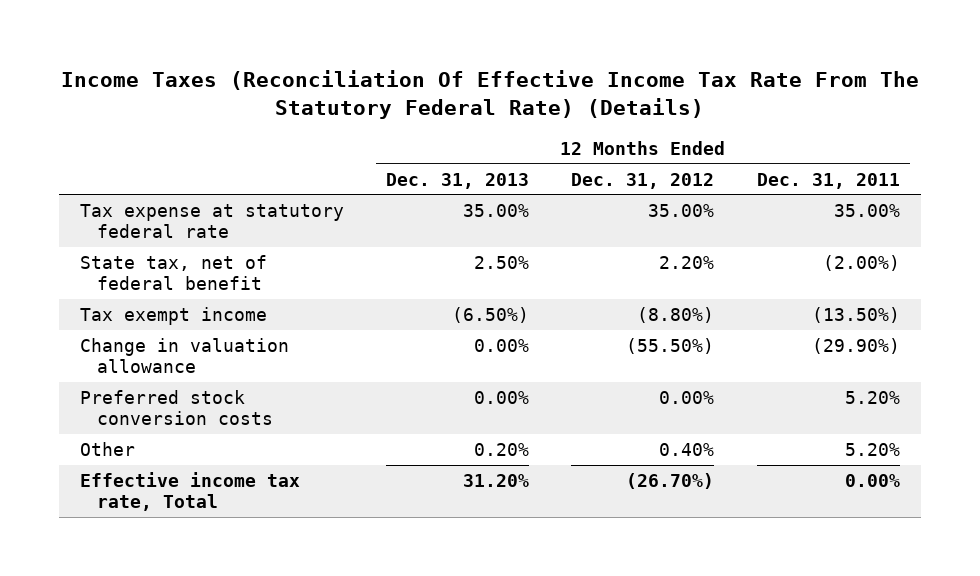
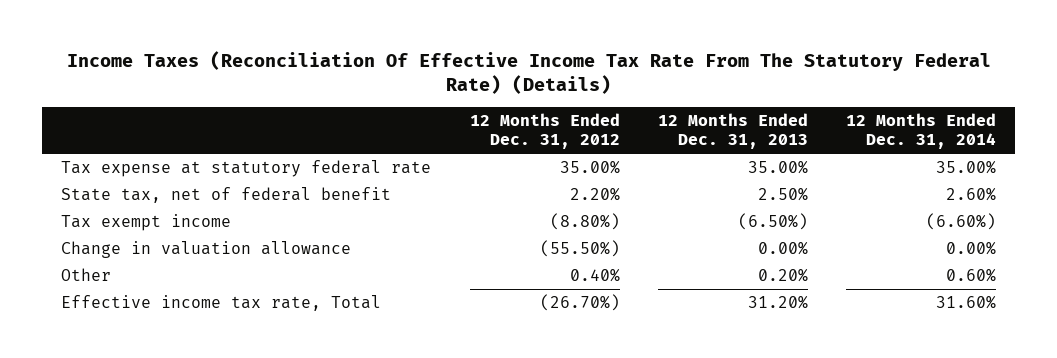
- | 12 Months Ended Dec. 31, 2013 | 12 Months Ended Dec. 31, 2012 | 12 Months Ended Dec. 31, 2011
+ | 12 Months Ended Dec. 31, 2012 | 12 Months Ended Dec. 31, 2013 | 12 Months Ended Dec. 31, 2014
- Preferred stock conversion costs | 0.00% | 0.00% | 5.20%

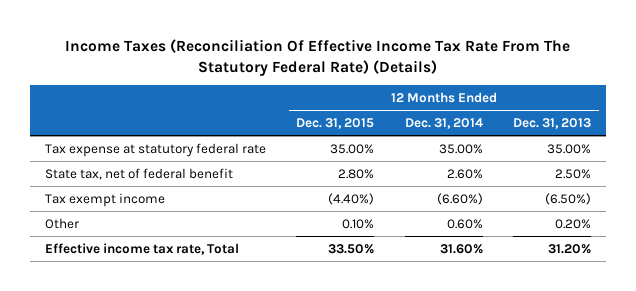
- | 12 Months Ended Dec. 31, 2012 | 12 Months Ended Dec. 31, 2013 | 12 Months Ended Dec. 31, 2014
+ | 12 Months Ended Dec. 31, 2015 | 12 Months Ended Dec. 31, 2014 | 12 Months Ended Dec. 31, 2013
- Change in valuation allowance | (55.50%) | 0.00% | 0.00%

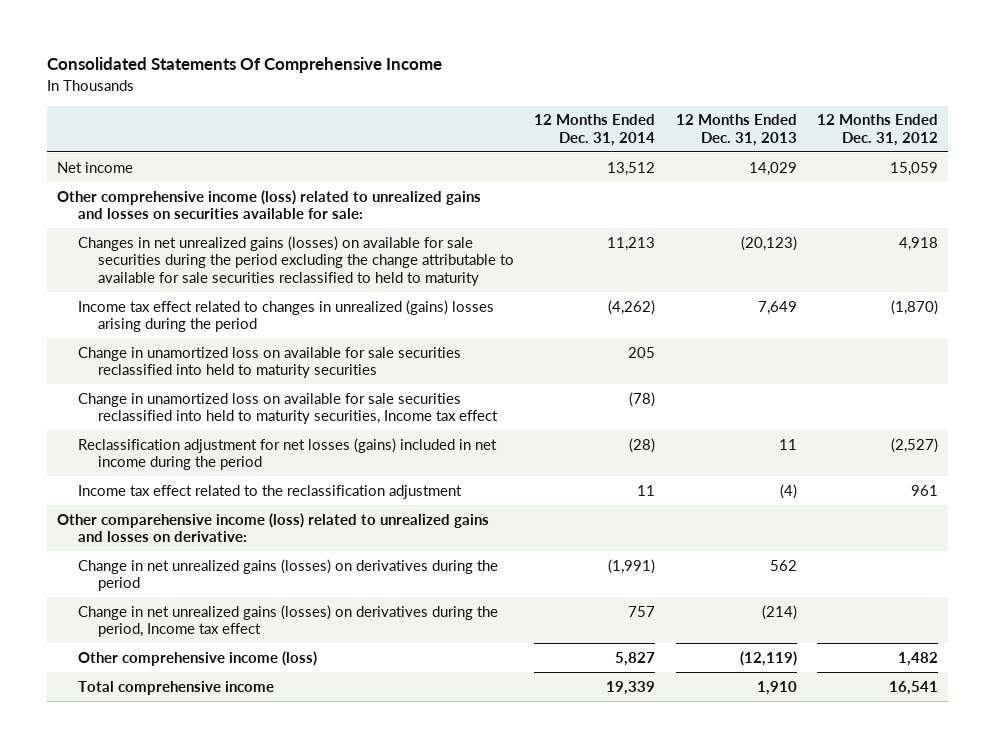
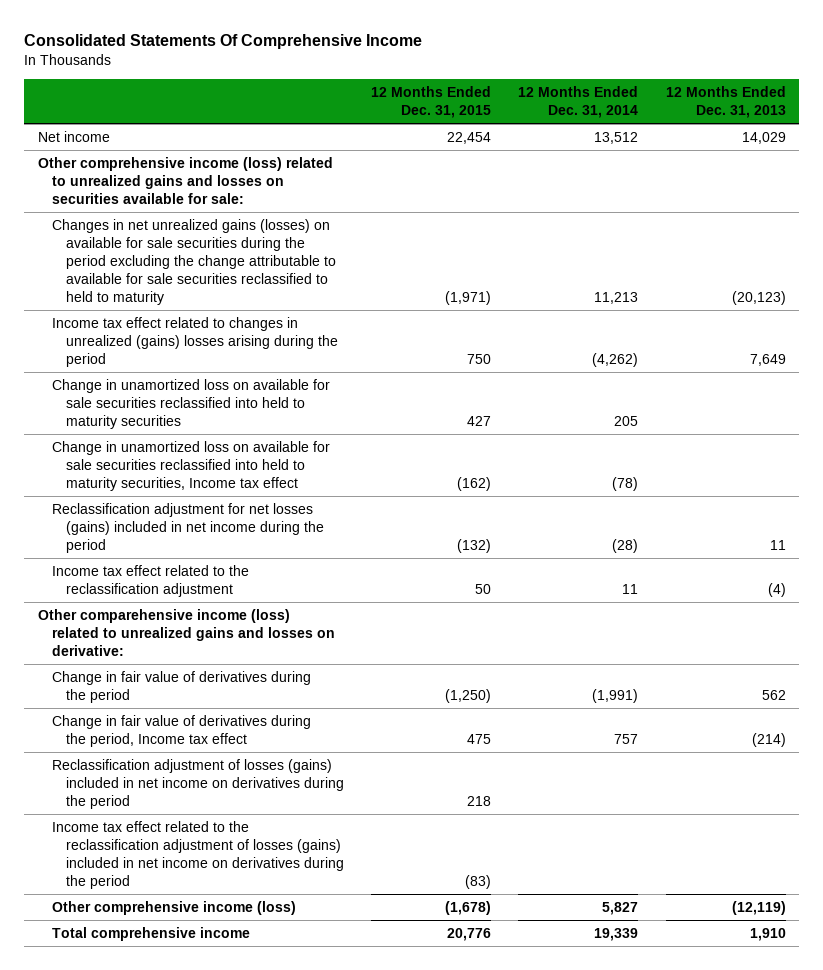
- | 12 Months Ended Dec. 31, 2014 | 12 Months Ended Dec. 31, 2013 | 12 Months Ended Dec. 31, 2012
+ | 12 Months Ended Dec. 31, 2015 | 12 Months Ended Dec. 31, 2014 | 12 Months Ended Dec. 31, 2013
- Change in net unrealized gains (losses) on derivatives during the period | (1,991) | 562 |
- Change in net unrealized gains (losses) on derivatives during the period, Income tax effect | 757 | (214) |
+ Change in fair value of derivatives during the period | (1,250) | (1,991) | 562
+ Change in fair value of derivatives during the period, Income tax effect | 475 | 757 | (214)
+ Reclassification adjustment of losses (gains) included in net income on derivatives during the period | 218 | |
+ Income tax effect related to the reclassification adjustment of losses (gains) included in net income on derivatives during the period | (83) | |

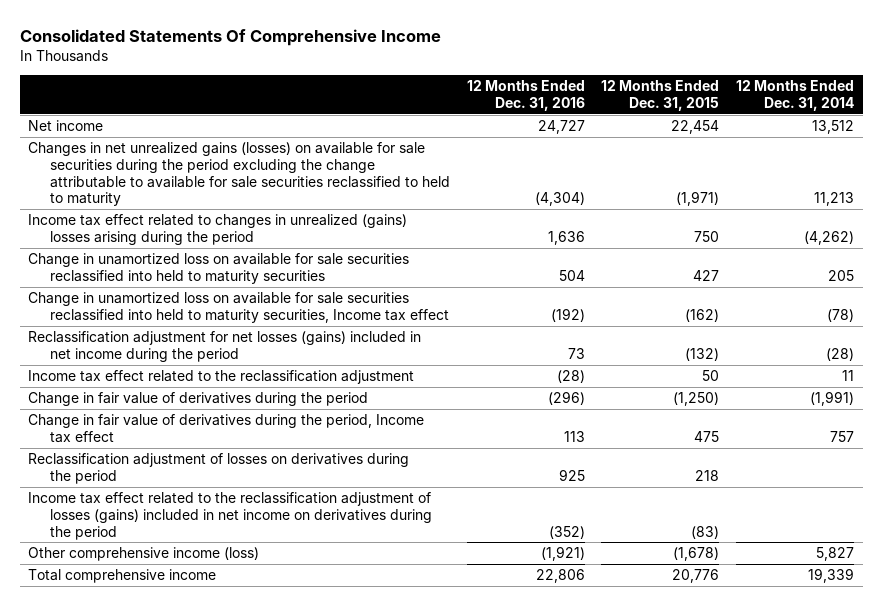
- | 12 Months Ended Dec. 31, 2015 | 12 Months Ended Dec. 31, 2014 | 12 Months Ended Dec. 31, 2013
+ | 12 Months Ended Dec. 31, 2016 | 12 Months Ended Dec. 31, 2015 | 12 Months Ended Dec. 31, 2014
- Other comprehensive income (loss) related to unrealized gains and losses on securities available for sale:
- Other comparehensive income (loss) related to unrealized gains and losses on derivative:
- Reclassification adjustment of losses (gains) included in net income on derivatives during the period | 218 | |
+ Reclassification adjustment of losses on derivatives during the period | 925 | 218 |

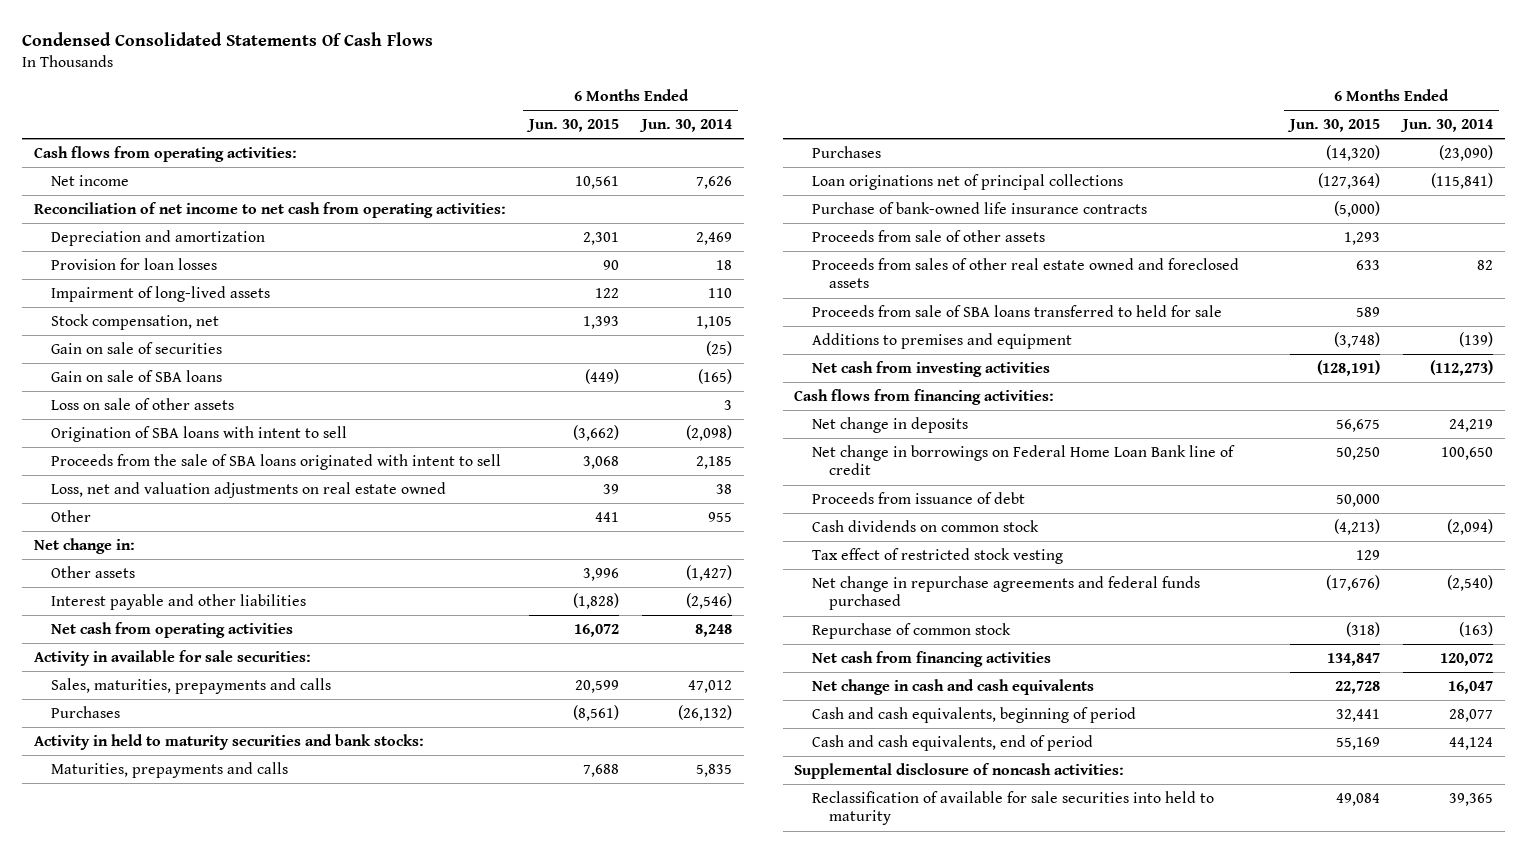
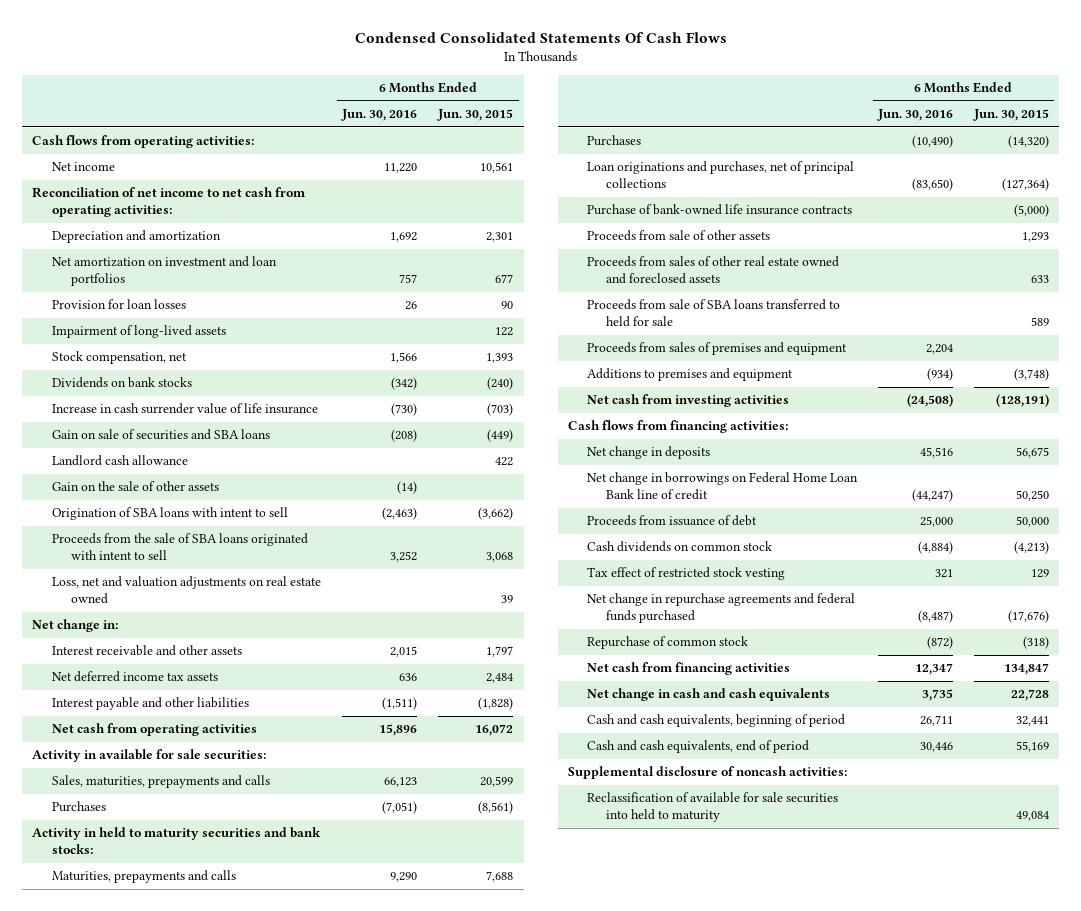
- | 6 Months Ended Jun. 30, 2015 | 6 Months Ended Jun. 30, 2014
+ | 6 Months Ended Jun. 30, 2016 | 6 Months Ended Jun. 30, 2015
+ Net amortization on investment and loan portfolios | 757 | 677
- Gain on sale of securities | | (25)
- Gain on sale of SBA loans | (449) | (165)
- Loss on sale of other assets | | 3
+ Dividends on bank stocks | (342) | (240)
+ Increase in cash surrender value of life insurance | (730) | (703)
+ Gain on sale of securities and SBA loans | (208) | (449)
+ Landlord cash allowance | | 422
+ Gain on the sale of other assets | (14) |
- Other | 441 | 955
- Other assets | 3,996 | (1,427)
+ Interest receivable and other assets | 2,015 | 1,797
+ Net deferred income tax assets | 636 | 2,484
- Loan originations net of principal collections | (127,364) | (115,841)
+ Loan originations and purchases, net of principal collections | (83,650) | (127,364)
+ Proceeds from sales of premises and equipment | 2,204 |

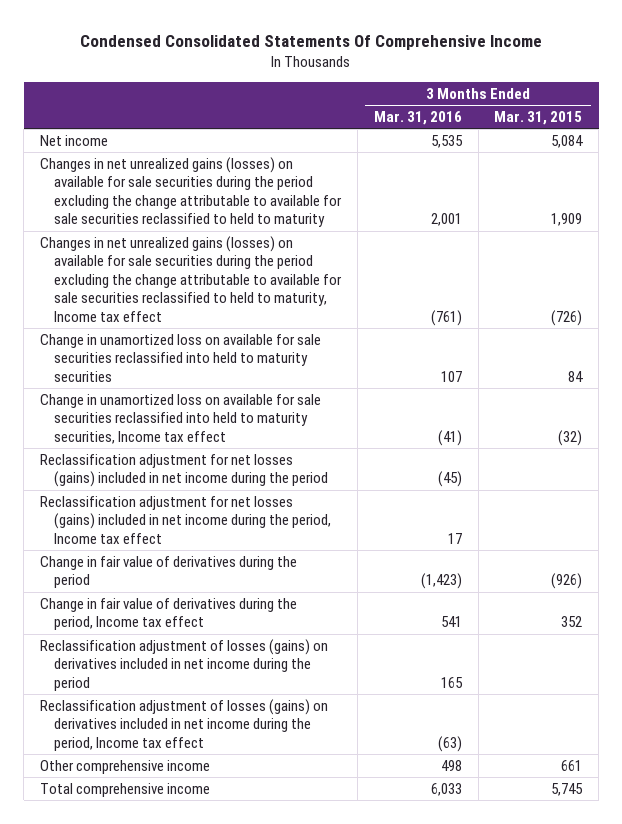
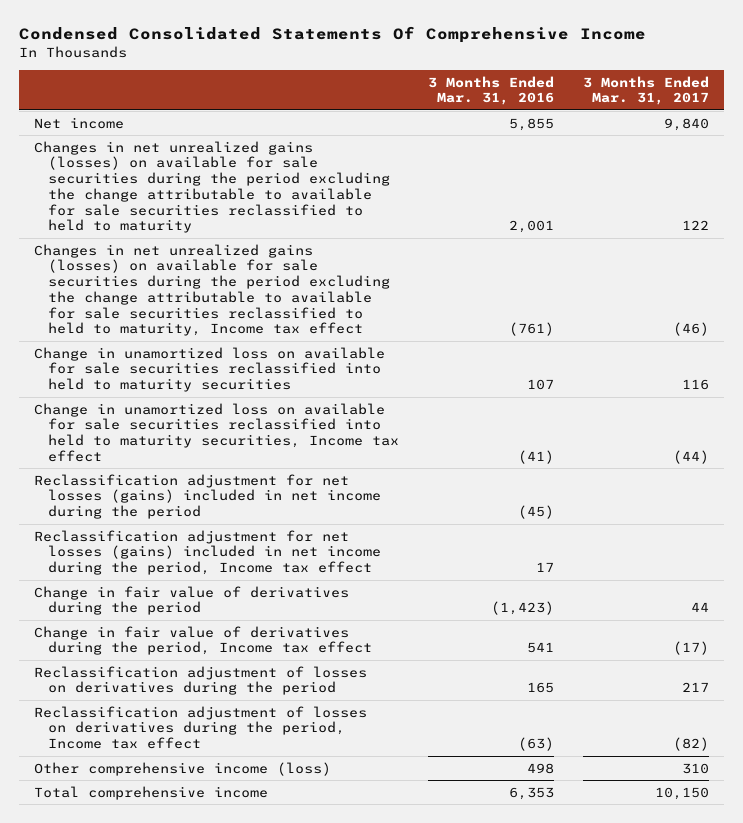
- | 3 Months Ended Mar. 31, 2016 | 3 Months Ended Mar. 31, 2015
+ | 3 Months Ended Mar. 31, 2016 | 3 Months Ended Mar. 31, 2017
- Net income | 5,535 | 5,084
+ Net income | 5,855 | 9,840
- Reclassification adjustment of losses (gains) on derivatives included in net income during the period | 165 |
- Reclassification adjustment of losses (gains) on derivatives included in net income during the period, Income tax effect | (63) |
- Other comprehensive income | 498 | 661
- Total comprehensive income | 6,033 | 5,745
+ Reclassification adjustment of losses on derivatives during the period | 165 | 217
+ Reclassification adjustment of losses on derivatives during the period, Income tax effect | (63) | (82)
+ Other comprehensive income (loss) | 498 | 310
+ Total comprehensive income | 6,353 | 10,150

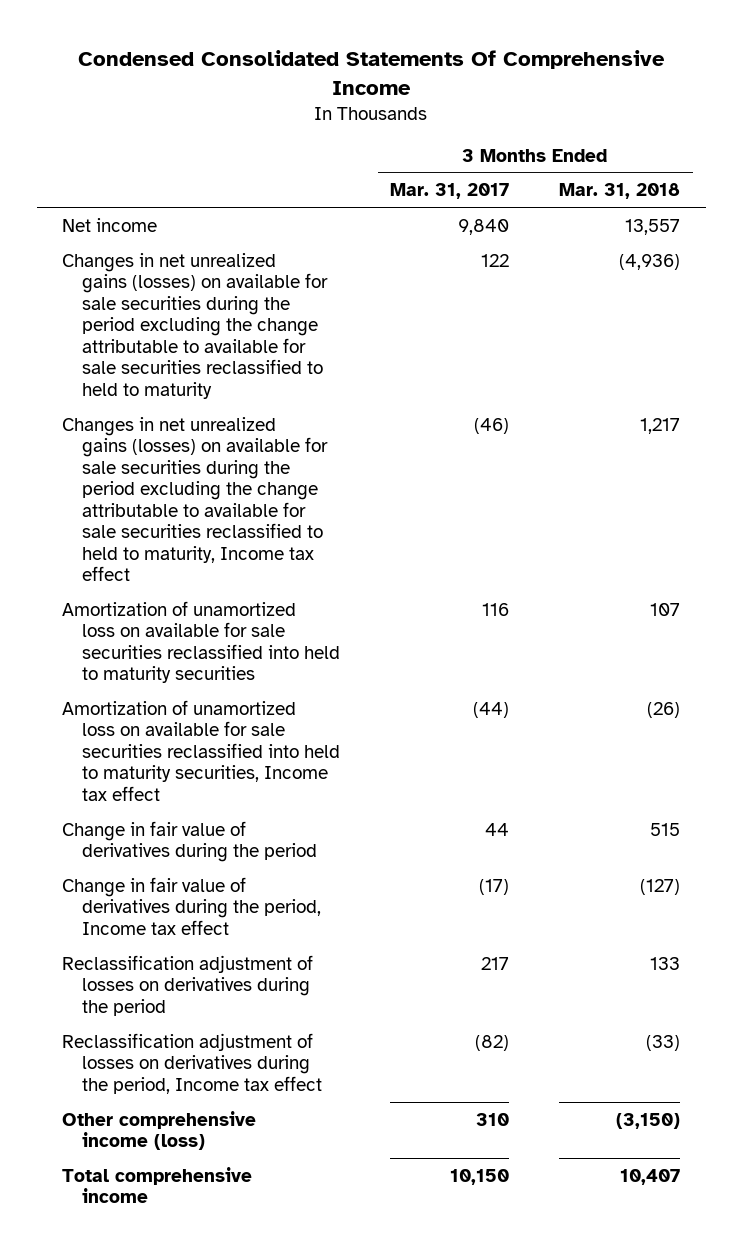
- | 3 Months Ended Mar. 31, 2016 | 3 Months Ended Mar. 31, 2017
+ | 3 Months Ended Mar. 31, 2017 | 3 Months Ended Mar. 31, 2018
- Change in unamortized loss on available for sale securities reclassified into held to maturity securities | 107 | 116
- Change in unamortized loss on available for sale securities reclassified into held to maturity securities, Income tax effect | (41) | (44)
- Reclassification adjustment for net losses (gains) included in net income during the period | (45) |
- Reclassification adjustment for net losses (gains) included in net income during the period, Income tax effect | 17 |
+ Amortization of unamortized loss on available for sale securities reclassified into held to maturity securities | 116 | 107
+ Amortization of unamortized loss on available for sale securities reclassified into held to maturity securities, Income tax effect | (44) | (26)

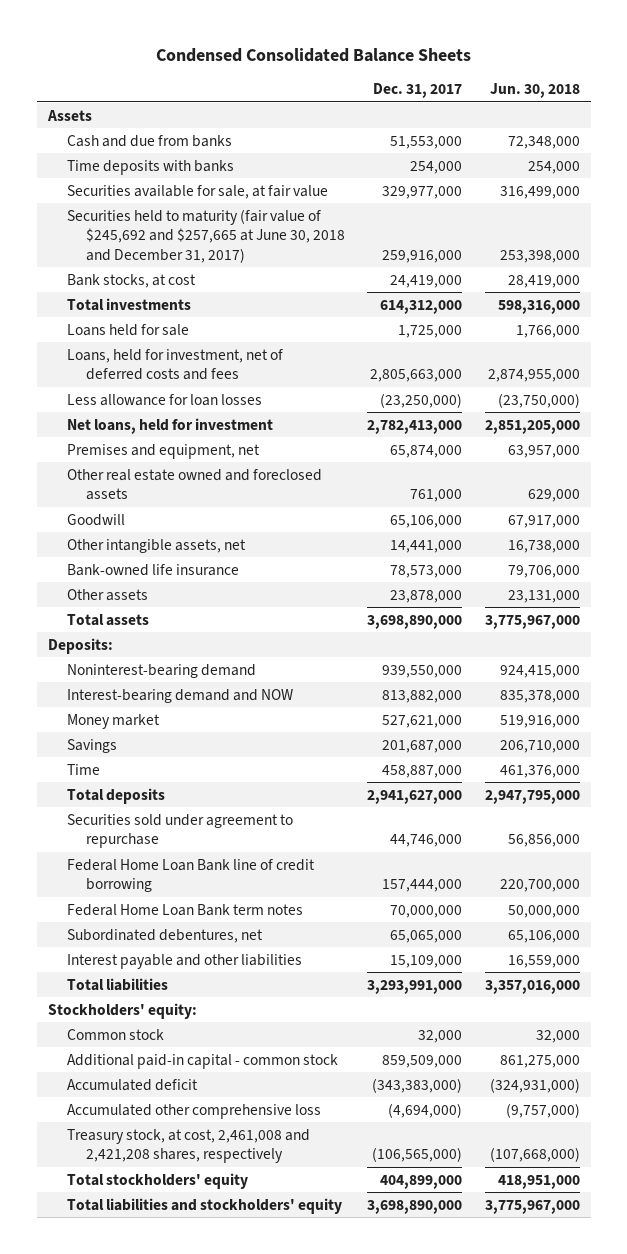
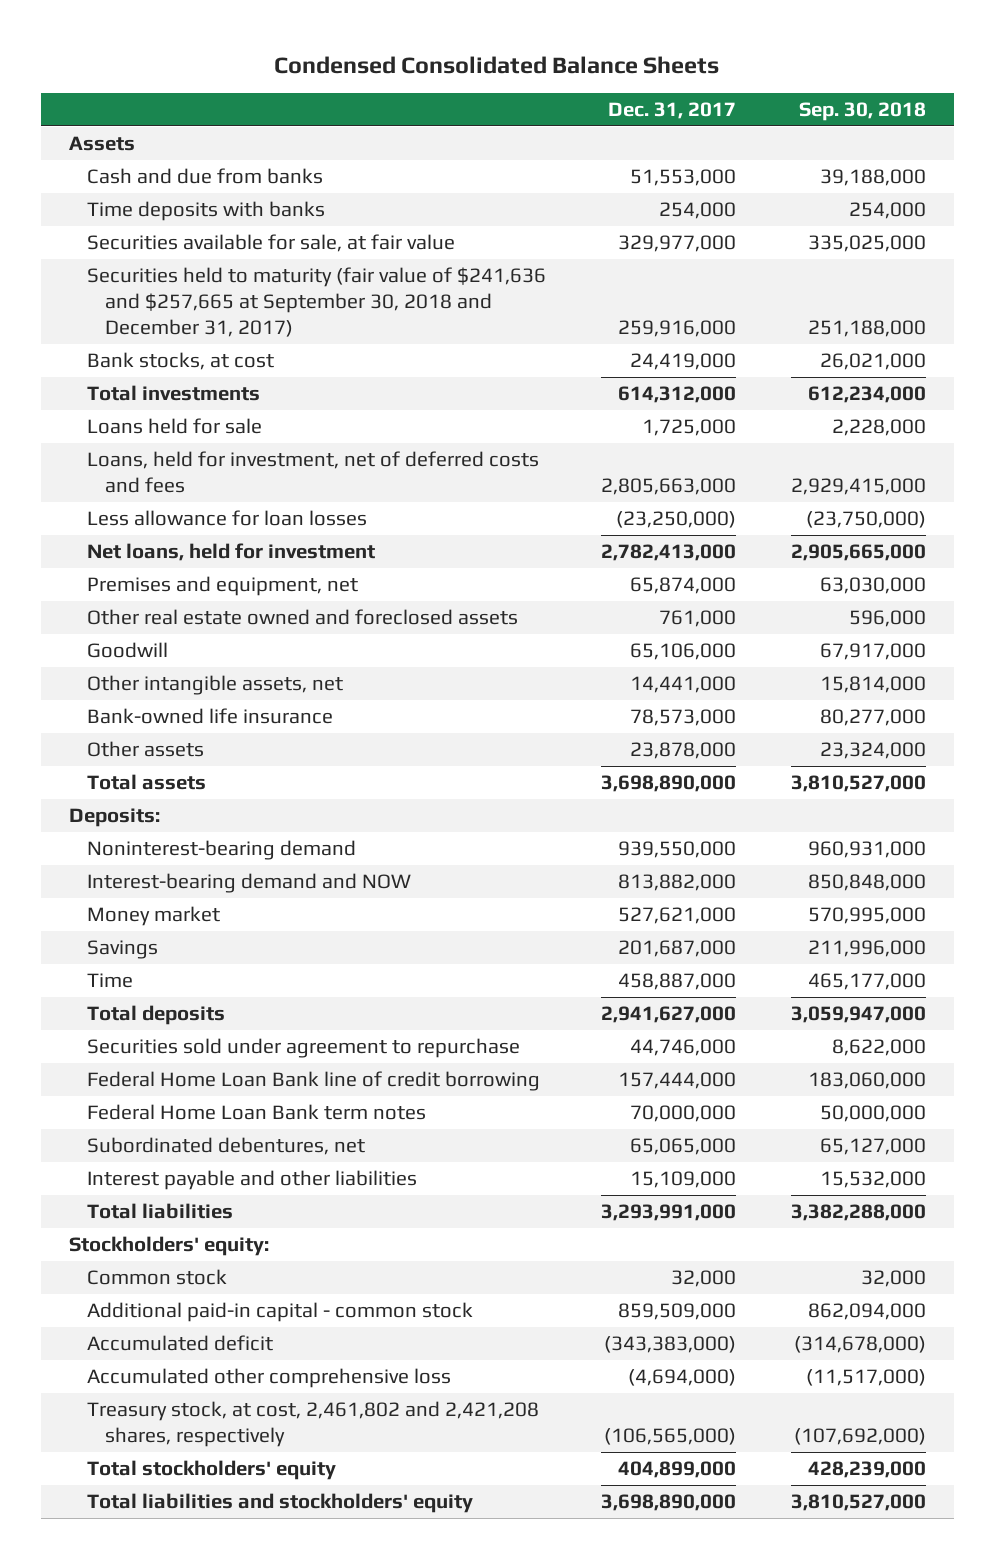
- | Dec. 31, 2017 | Jun. 30, 2018
+ | Dec. 31, 2017 | Sep. 30, 2018
- Securities held to maturity (fair value of $245,692 and $257,665 at June 30, 2018 and December 31, 2017) | 259,916,000 | 253,398,000
+ Securities held to maturity (fair value of $241,636 and $257,665 at September 30, 2018 and December 31, 2017) | 259,916,000 | 251,188,000
- Treasury stock, at cost, 2,461,008 and 2,421,208 shares, respectively | (106,565,000) | (107,668,000)
+ Treasury stock, at cost, 2,461,802 and 2,421,208 shares, respectively | (106,565,000) | (107,692,000)

